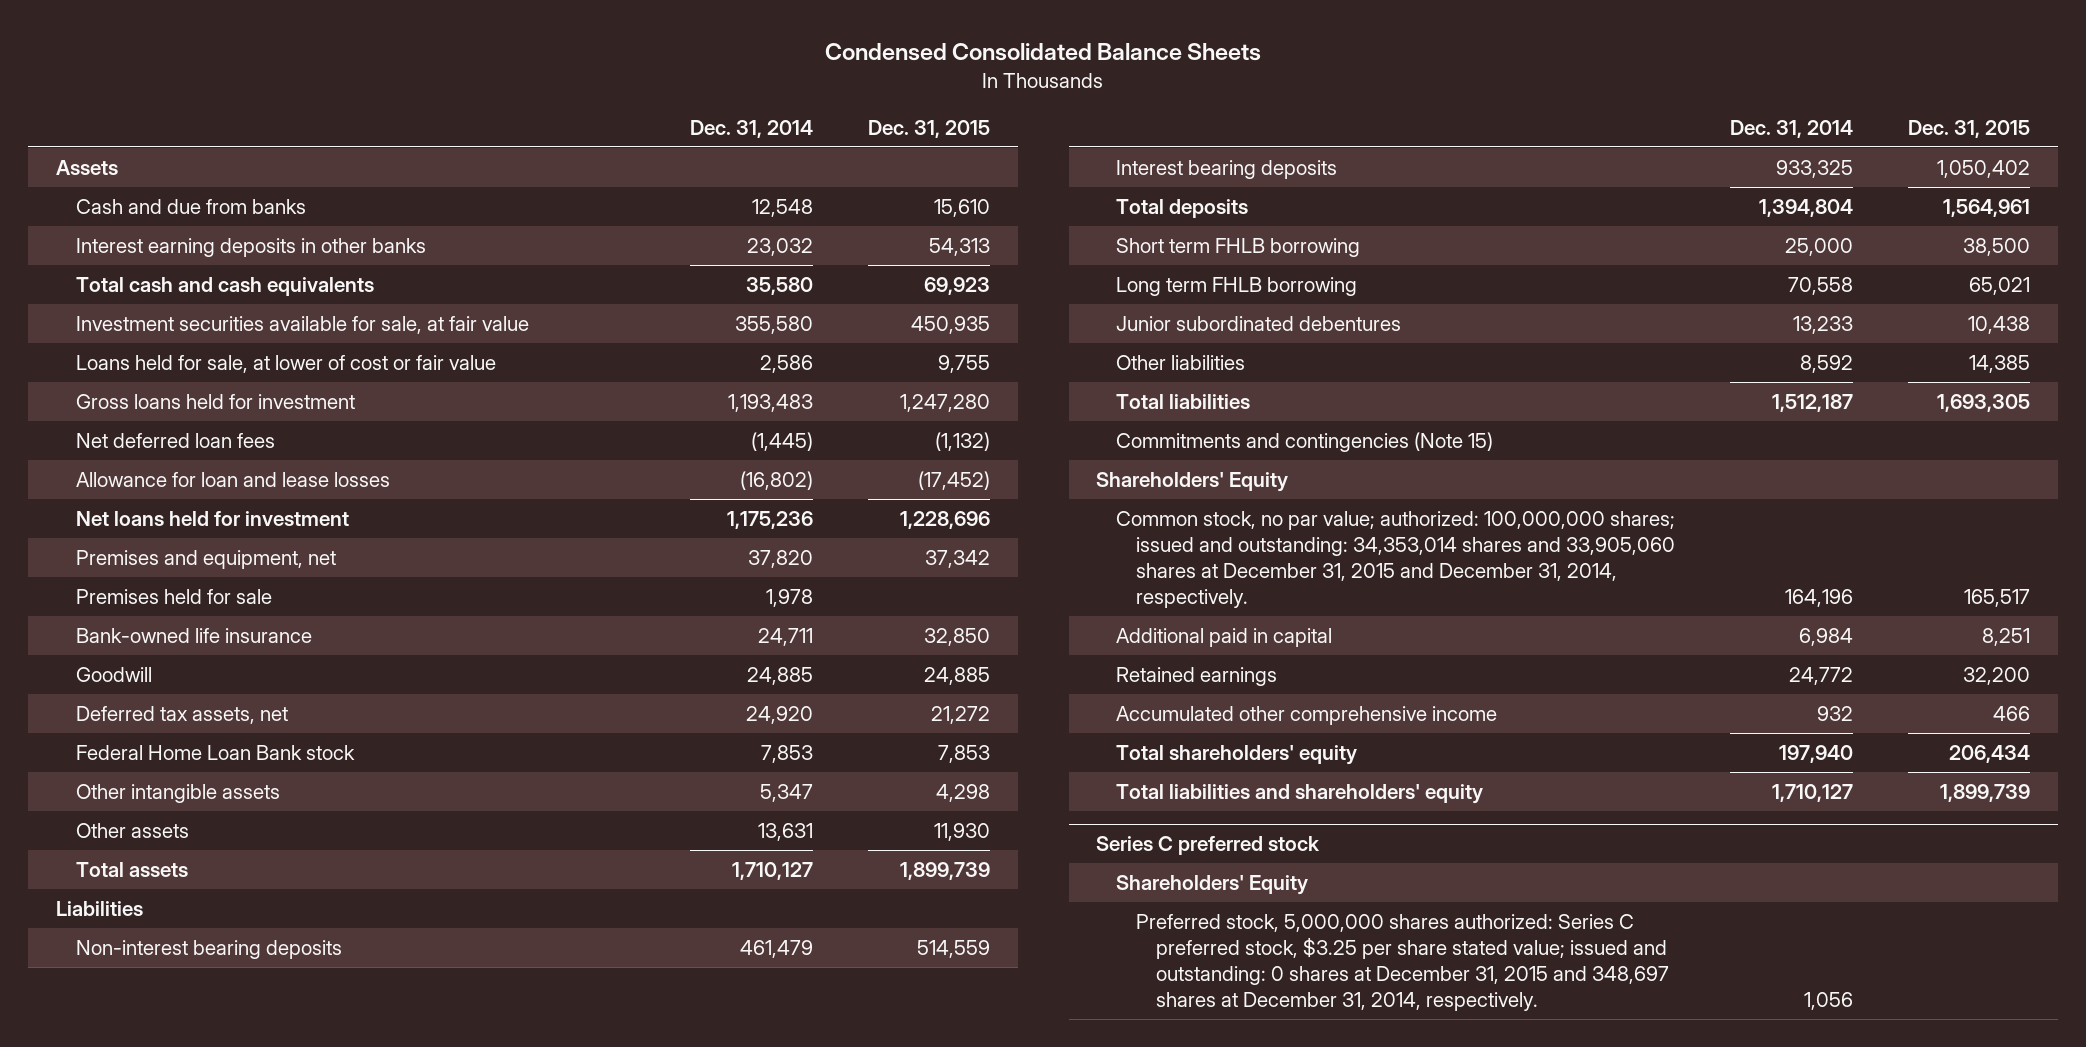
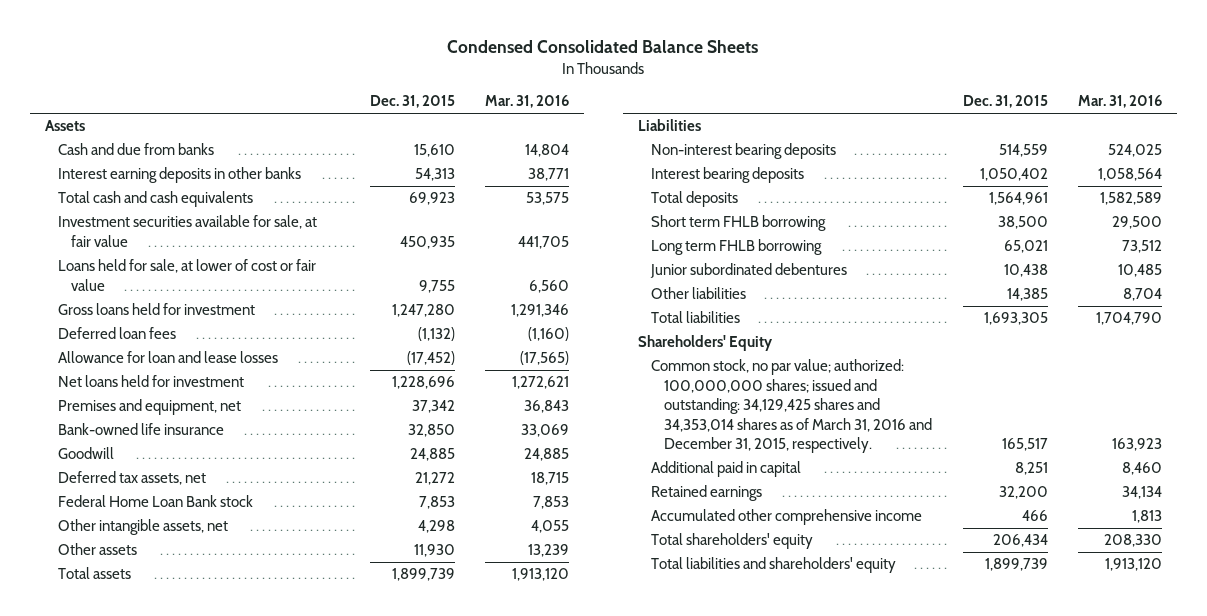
- | Dec. 31, 2014 | Dec. 31, 2015
+ | Dec. 31, 2015 | Mar. 31, 2016
- Net deferred loan fees | (1,445) | (1,132)
+ Deferred loan fees | (1,132) | (1,160)
- Premises held for sale | 1,978 |
- Other intangible assets | 5,347 | 4,298
+ Other intangible assets, net | 4,298 | 4,055
- Commitments and contingencies (Note 15)
- Common stock, no par value; authorized: 100,000,000 shares; issued and outstanding: 34,353,014 shares and 33,905,060 shares at December 31, 2015 and December 31, 2014, respectively. | 164,196 | 165,517
+ Common stock, no par value; authorized: 100,000,000 shares; issued and outstanding: 34,129,425 shares and 34,353,014 shares as of March 31, 2016 and December 31, 2015, respectively. | 165,517 | 163,923
- Series C preferred stock
- Shareholders' Equity
- Preferred stock, 5,000,000 shares authorized: Series C preferred stock, $3.25 per share stated value; issued and outstanding: 0 shares at December 31, 2015 and 348,697 shares at December 31, 2014, respectively. | 1,056 |

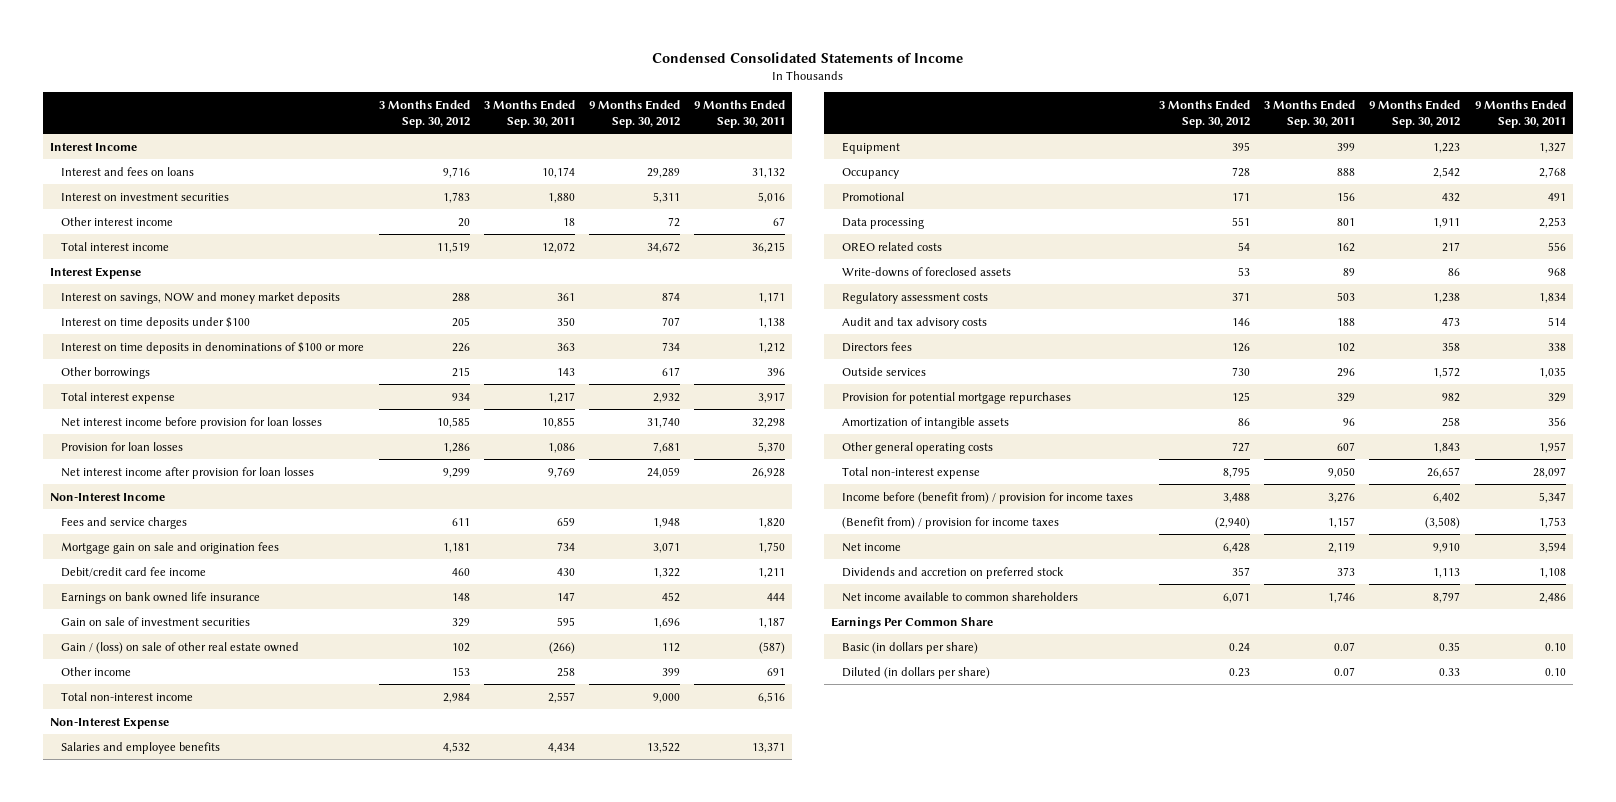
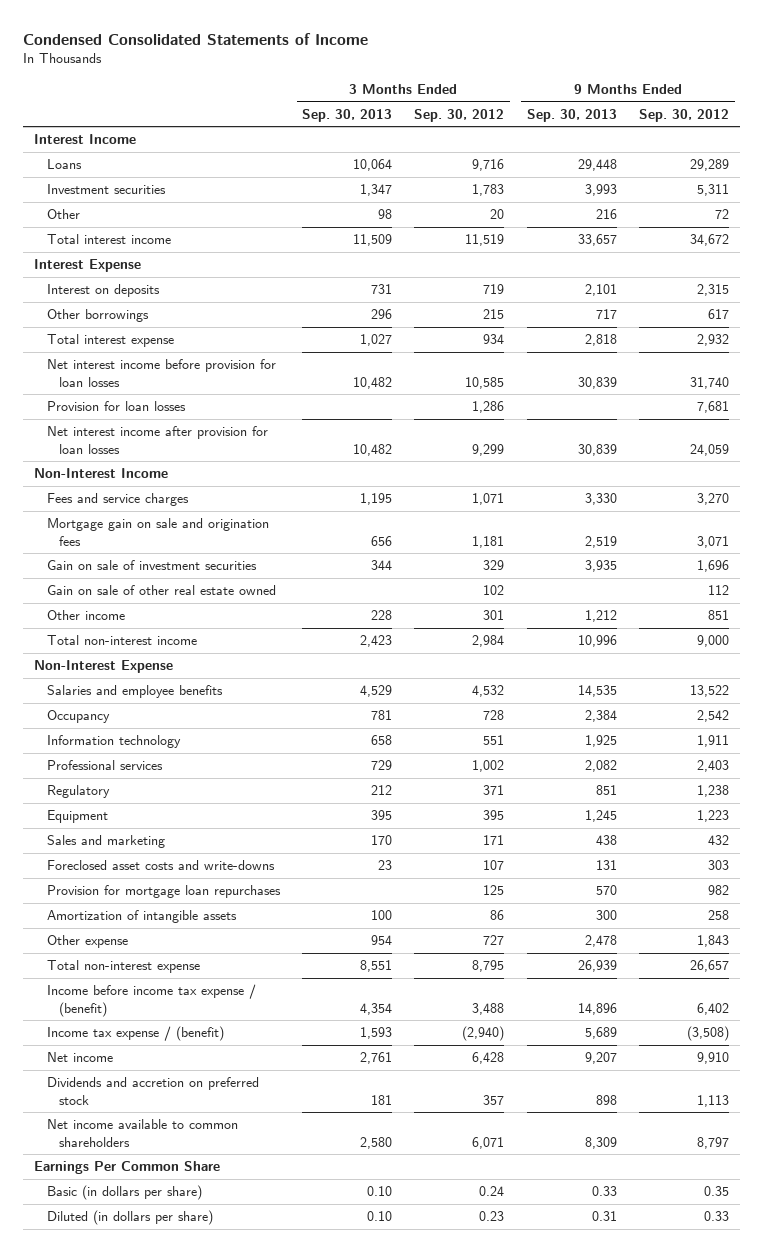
- | 3 Months Ended Sep. 30, 2012 | 3 Months Ended Sep. 30, 2011 | 9 Months Ended Sep. 30, 2012 | 9 Months Ended Sep. 30, 2011
+ | 3 Months Ended Sep. 30, 2013 | 3 Months Ended Sep. 30, 2012 | 9 Months Ended Sep. 30, 2013 | 9 Months Ended Sep. 30, 2012
- Interest and fees on loans | 9,716 | 10,174 | 29,289 | 31,132
- Interest on investment securities | 1,783 | 1,880 | 5,311 | 5,016
- Other interest income | 20 | 18 | 72 | 67
+ Loans | 10,064 | 9,716 | 29,448 | 29,289
+ Investment securities | 1,347 | 1,783 | 3,993 | 5,311
+ Other | 98 | 20 | 216 | 72
- Interest on savings, NOW and money market deposits | 288 | 361 | 874 | 1,171
- Interest on time deposits under $100 | 205 | 350 | 707 | 1,138
- Interest on time deposits in denominations of $100 or more | 226 | 363 | 734 | 1,212
+ Interest on deposits | 731 | 719 | 2,101 | 2,315
- Fees and service charges | 611 | 659 | 1,948 | 1,820
+ Fees and service charges | 1,195 | 1,071 | 3,330 | 3,270
- Debit/credit card fee income | 460 | 430 | 1,322 | 1,211
- Earnings on bank owned life insurance | 148 | 147 | 452 | 444
- Gain / (loss) on sale of other real estate owned | 102 | (266) | 112 | (587)
- Other income | 153 | 258 | 399 | 691
+ Gain on sale of other real estate owned | | 102 | | 112
+ Other income | 228 | 301 | 1,212 | 851
- Promotional | 171 | 156 | 432 | 491
- Data processing | 551 | 801 | 1,911 | 2,253
- OREO related costs | 54 | 162 | 217 | 556
- Write-downs of foreclosed assets | 53 | 89 | 86 | 968
- Regulatory assessment costs | 371 | 503 | 1,238 | 1,834
- Audit and tax advisory costs | 146 | 188 | 473 | 514
- Directors fees | 126 | 102 | 358 | 338
- Outside services | 730 | 296 | 1,572 | 1,035
- Provision for potential mortgage repurchases | 125 | 329 | 982 | 329
+ Information technology | 658 | 551 | 1,925 | 1,911
+ Professional services | 729 | 1,002 | 2,082 | 2,403
+ Regulatory | 212 | 371 | 851 | 1,238
moved down: Equipment | 395 | 395 | 1,245 | 1,223
+ Sales and marketing | 170 | 171 | 438 | 432
+ Foreclosed asset costs and write-downs | 23 | 107 | 131 | 303
+ Provision for mortgage loan repurchases | | 125 | 570 | 982
- Other general operating costs | 727 | 607 | 1,843 | 1,957
+ Other expense | 954 | 727 | 2,478 | 1,843
- Income before (benefit from) / provision for income taxes | 3,488 | 3,276 | 6,402 | 5,347
- (Benefit from) / provision for income taxes | (2,940) | 1,157 | (3,508) | 1,753
+ Income before income tax expense / (benefit) | 4,354 | 3,488 | 14,896 | 6,402
+ Income tax expense / (benefit) | 1,593 | (2,940) | 5,689 | (3,508)

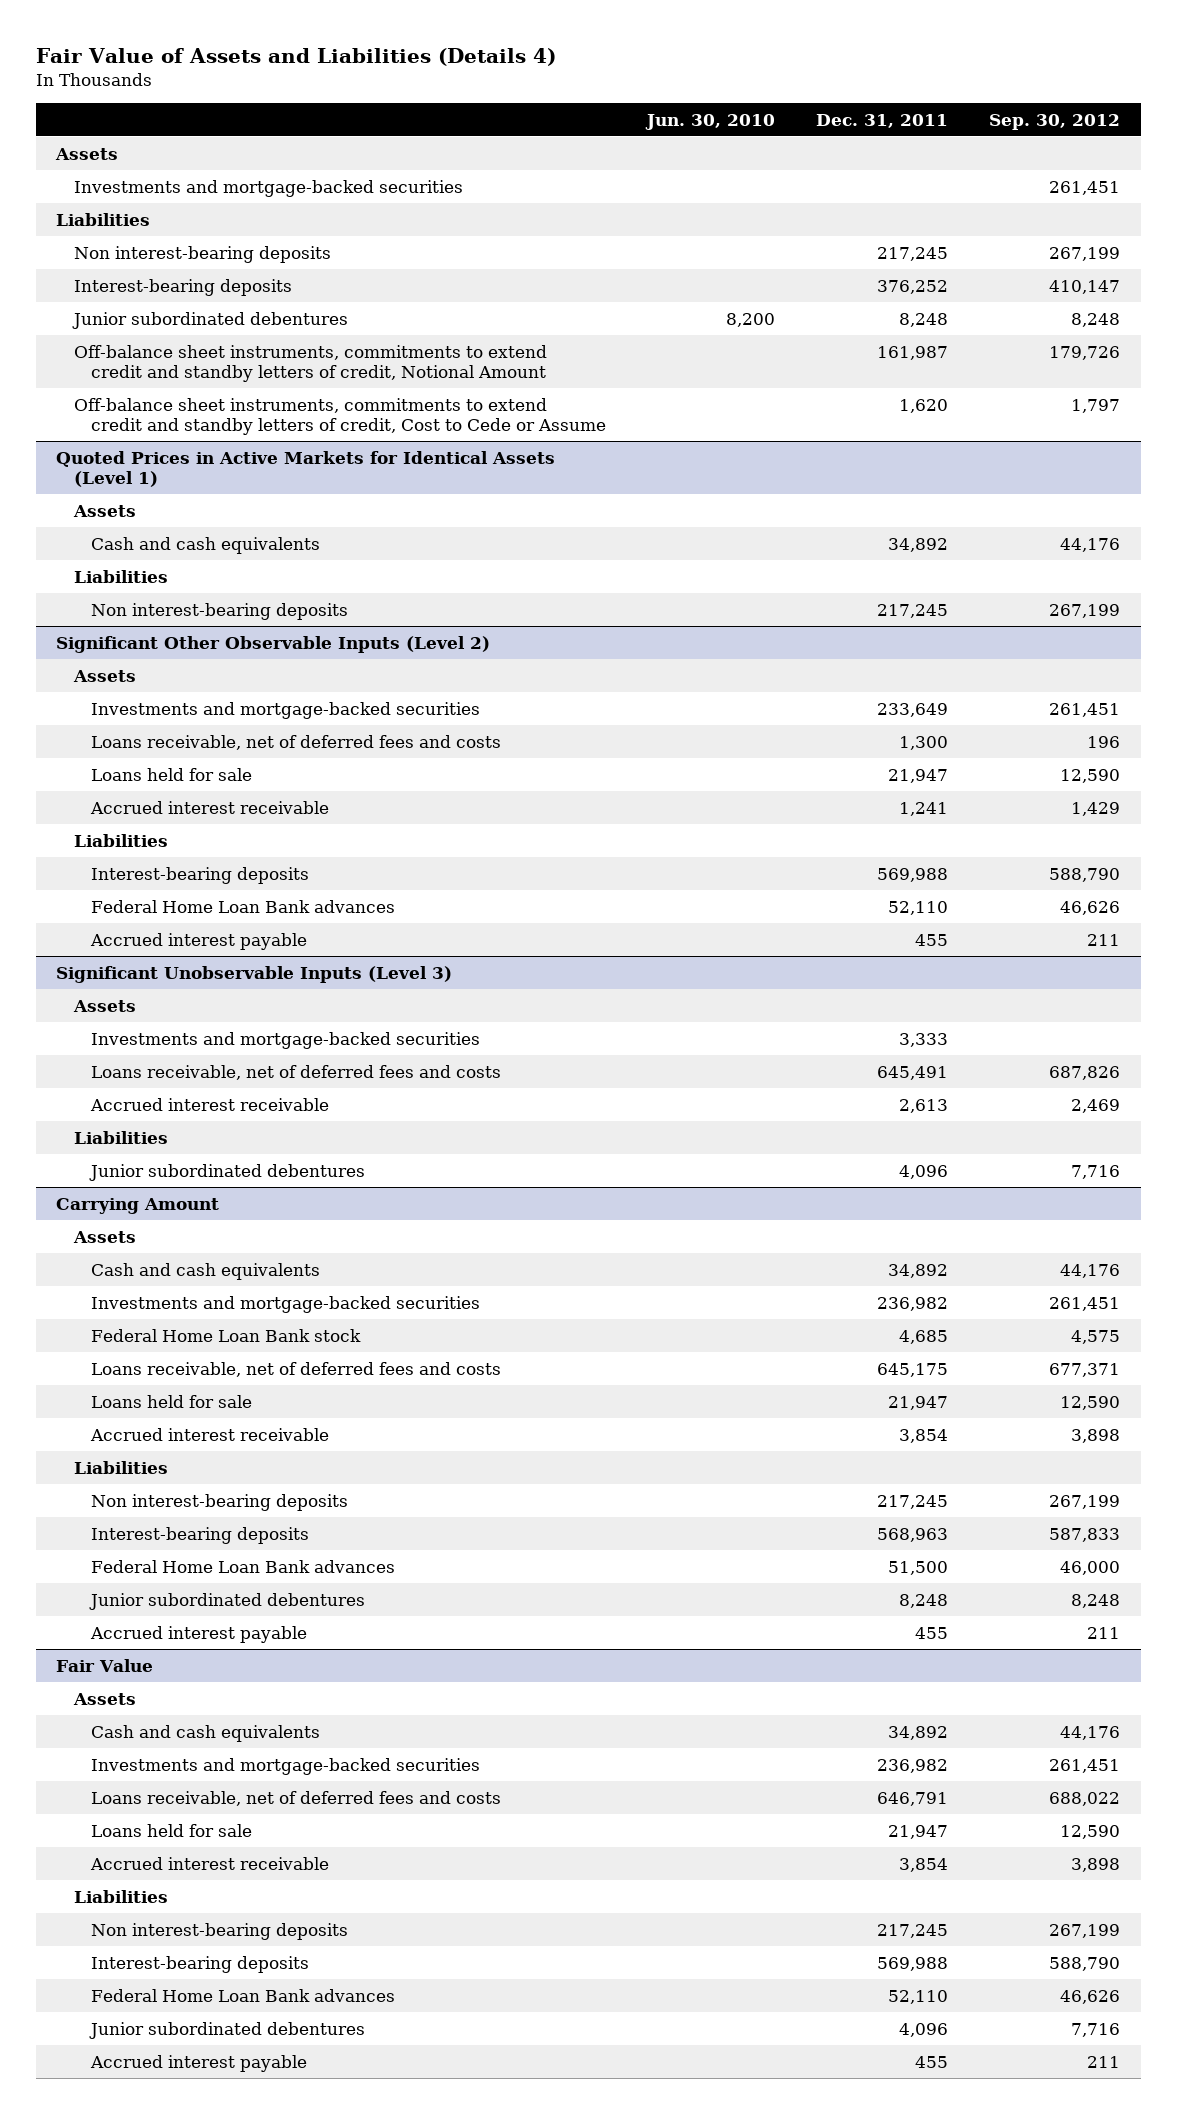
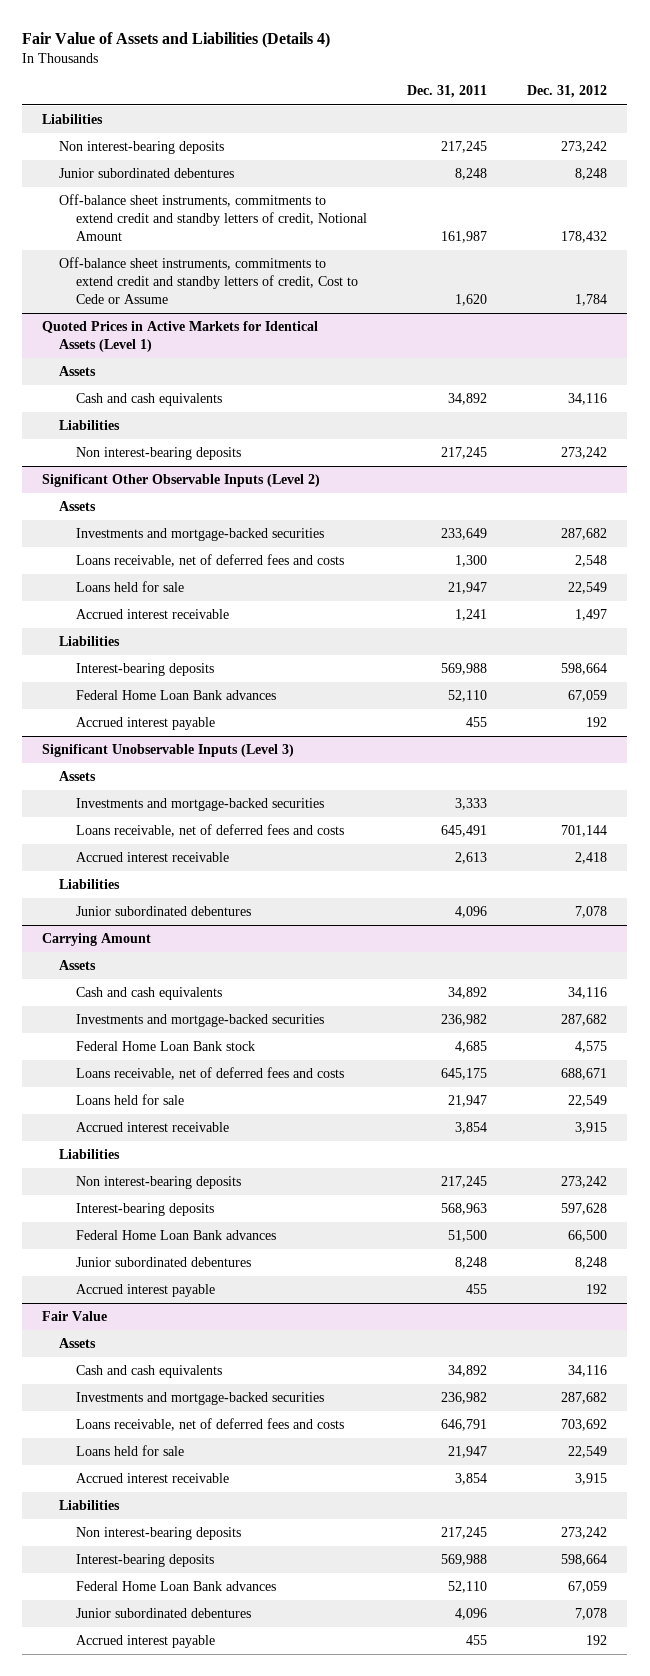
- | Jun. 30, 2010 | Dec. 31, 2011 | Sep. 30, 2012
+ | Dec. 31, 2011 | Dec. 31, 2012
- Assets
- Investments and mortgage-backed securities | | | 261,451
- Interest-bearing deposits | | 376,252 | 410,147

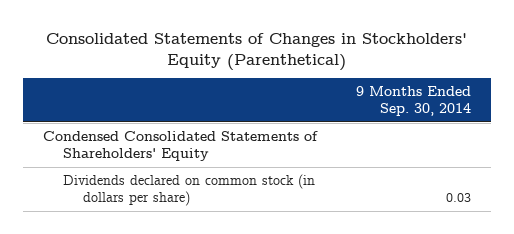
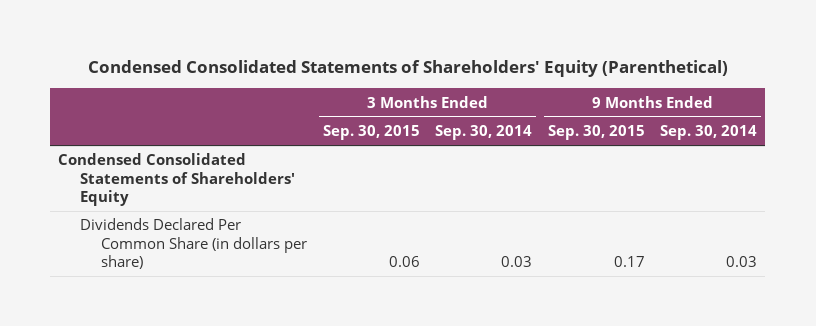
- Consolidated Statements of Changes in Stockholders' Equity (Parenthetical)
+ Condensed Consolidated Statements of Shareholders' Equity (Parenthetical)
- | 9 Months Ended Sep. 30, 2014
+ | 3 Months Ended Sep. 30, 2015 | 3 Months Ended Sep. 30, 2014 | 9 Months Ended Sep. 30, 2015 | 9 Months Ended Sep. 30, 2014
- Dividends declared on common stock (in dollars per share) | 0.03
+ Dividends Declared Per Common Share (in dollars per share) | 0.06 | 0.03 | 0.17 | 0.03

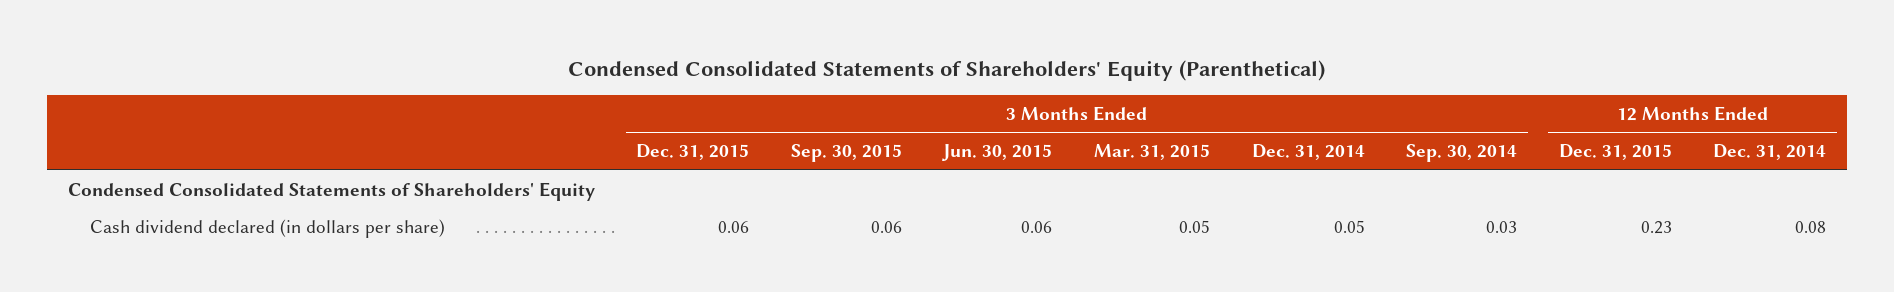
- | 3 Months Ended Sep. 30, 2015 | 3 Months Ended Sep. 30, 2014 | 9 Months Ended Sep. 30, 2015 | 9 Months Ended Sep. 30, 2014
+ | 3 Months Ended Dec. 31, 2015 | 3 Months Ended Sep. 30, 2015 | 3 Months Ended Jun. 30, 2015 | 3 Months Ended Mar. 31, 2015 | 3 Months Ended Dec. 31, 2014 | 3 Months Ended Sep. 30, 2014 | 12 Months Ended Dec. 31, 2015 | 12 Months Ended Dec. 31, 2014
- Dividends Declared Per Common Share (in dollars per share) | 0.06 | 0.03 | 0.17 | 0.03
+ Cash dividend declared (in dollars per share) | 0.06 | 0.06 | 0.06 | 0.05 | 0.05 | 0.03 | 0.23 | 0.08

